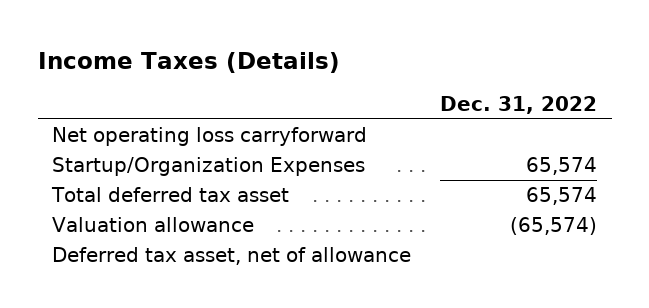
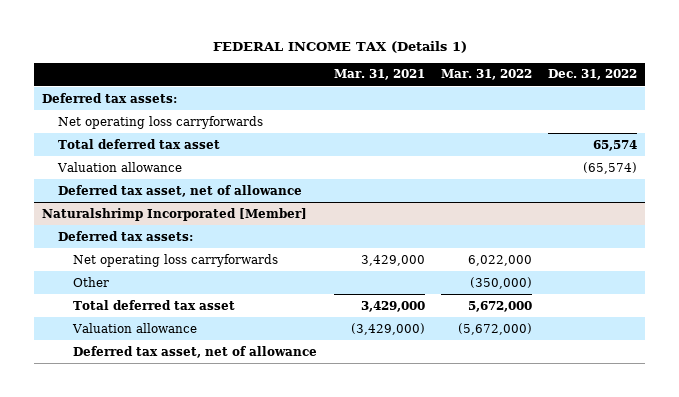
- Income Taxes (Details)
+ FEDERAL INCOME TAX (Details 1)
- | Dec. 31, 2022
+ | Mar. 31, 2021 | Mar. 31, 2022 | Dec. 31, 2022
- Net operating loss carryforward
- Startup/Organization Expenses | 65,574
+ Deferred tax assets:
+ Net operating loss carryforwards
+ Naturalshrimp Incorporated [Member]
+ Deferred tax assets:
+ Net operating loss carryforwards | 3,429,000 | 6,022,000 |
+ Other | | (350,000) |
+ Total deferred tax asset | 3,429,000 | 5,672,000 |
+ Valuation allowance | (3,429,000) | (5,672,000) |
+ Deferred tax asset, net of allowance

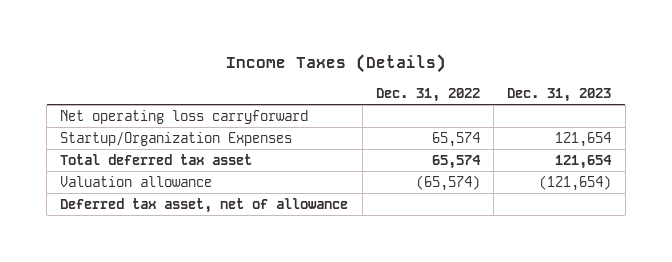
- FEDERAL INCOME TAX (Details 1)
+ Income Taxes (Details)
- | Mar. 31, 2021 | Mar. 31, 2022 | Dec. 31, 2022
+ | Dec. 31, 2022 | Dec. 31, 2023
- Deferred tax assets:
- Net operating loss carryforwards
+ Net operating loss carryforward
+ Startup/Organization Expenses | 65,574 | 121,654
- Naturalshrimp Incorporated [Member]
- Deferred tax assets:
- Net operating loss carryforwards | 3,429,000 | 6,022,000 |
- Other | | (350,000) |
- Total deferred tax asset | 3,429,000 | 5,672,000 |
- Valuation allowance | (3,429,000) | (5,672,000) |
- Deferred tax asset, net of allowance

